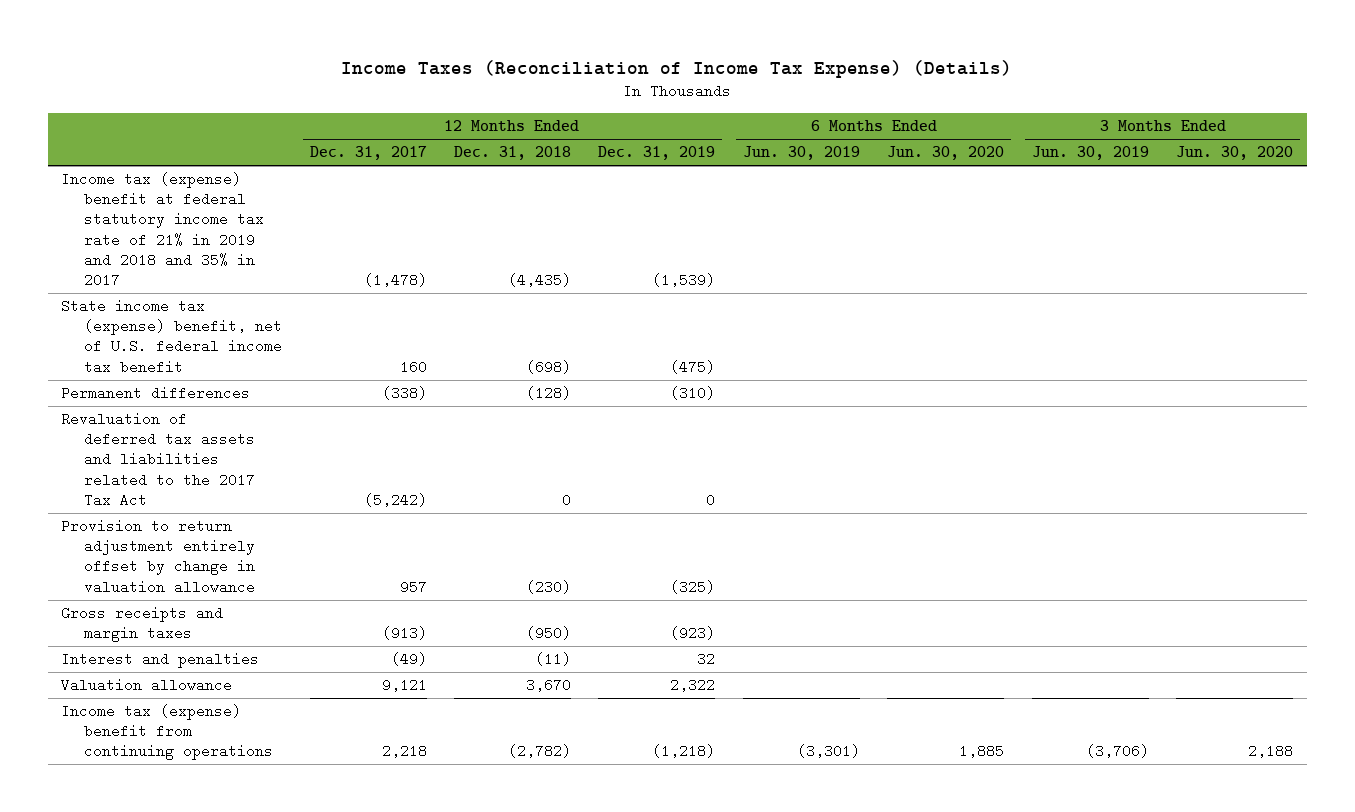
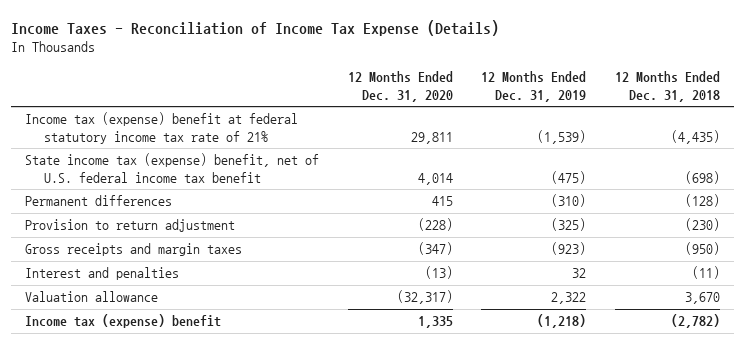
- Income Taxes (Reconciliation of Income Tax Expense) (Details)
+ Income Taxes - Reconciliation of Income Tax Expense (Details)
- | 12 Months Ended Dec. 31, 2017 | 12 Months Ended Dec. 31, 2018 | 12 Months Ended Dec. 31, 2019 | 6 Months Ended Jun. 30, 2019 | 6 Months Ended Jun. 30, 2020 | 3 Months Ended Jun. 30, 2019 | 3 Months Ended Jun. 30, 2020
+ | 12 Months Ended Dec. 31, 2020 | 12 Months Ended Dec. 31, 2019 | 12 Months Ended Dec. 31, 2018
- Income tax (expense) benefit at federal statutory income tax rate of 21% in 2019 and 2018 and 35% in 2017 | (1,478) | (4,435) | (1,539) | | | |
+ Income tax (expense) benefit at federal statutory income tax rate of 21% | 29,811 | (1,539) | (4,435)
- Revaluation of deferred tax assets and liabilities related to the 2017 Tax Act | (5,242) | 0 | 0 | | | |
- Provision to return adjustment entirely offset by change in valuation allowance | 957 | (230) | (325) | | | |
+ Provision to return adjustment | (228) | (325) | (230)
- Income tax (expense) benefit from continuing operations | 2,218 | (2,782) | (1,218) | (3,301) | 1,885 | (3,706) | 2,188
+ Income tax (expense) benefit | 1,335 | (1,218) | (2,782)

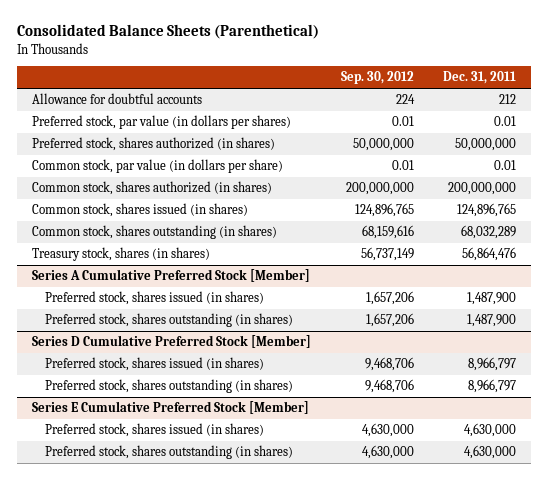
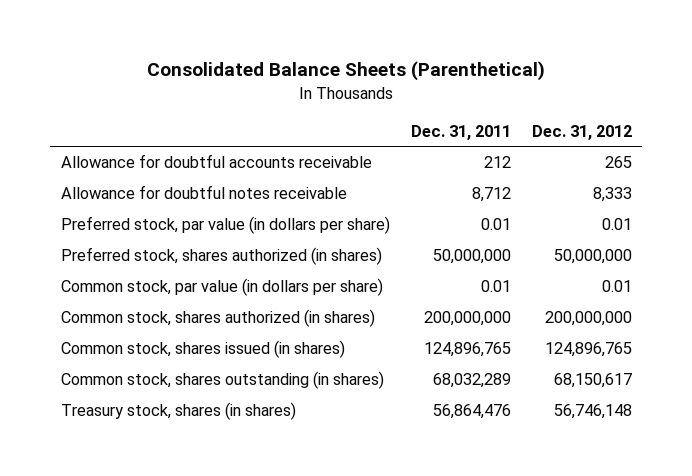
- | Sep. 30, 2012 | Dec. 31, 2011
+ | Dec. 31, 2011 | Dec. 31, 2012
- Allowance for doubtful accounts | 224 | 212
- Preferred stock, par value (in dollars per shares) | 0.01 | 0.01
+ Allowance for doubtful accounts receivable | 212 | 265
+ Allowance for doubtful notes receivable | 8,712 | 8,333
+ Preferred stock, par value (in dollars per share) | 0.01 | 0.01
- Series A Cumulative Preferred Stock [Member]
- Preferred stock, shares issued (in shares) | 1,657,206 | 1,487,900
- Preferred stock, shares outstanding (in shares) | 1,657,206 | 1,487,900
- Series D Cumulative Preferred Stock [Member]
- Preferred stock, shares issued (in shares) | 9,468,706 | 8,966,797
- Preferred stock, shares outstanding (in shares) | 9,468,706 | 8,966,797
- Series E Cumulative Preferred Stock [Member]
- Preferred stock, shares issued (in shares) | 4,630,000 | 4,630,000
- Preferred stock, shares outstanding (in shares) | 4,630,000 | 4,630,000

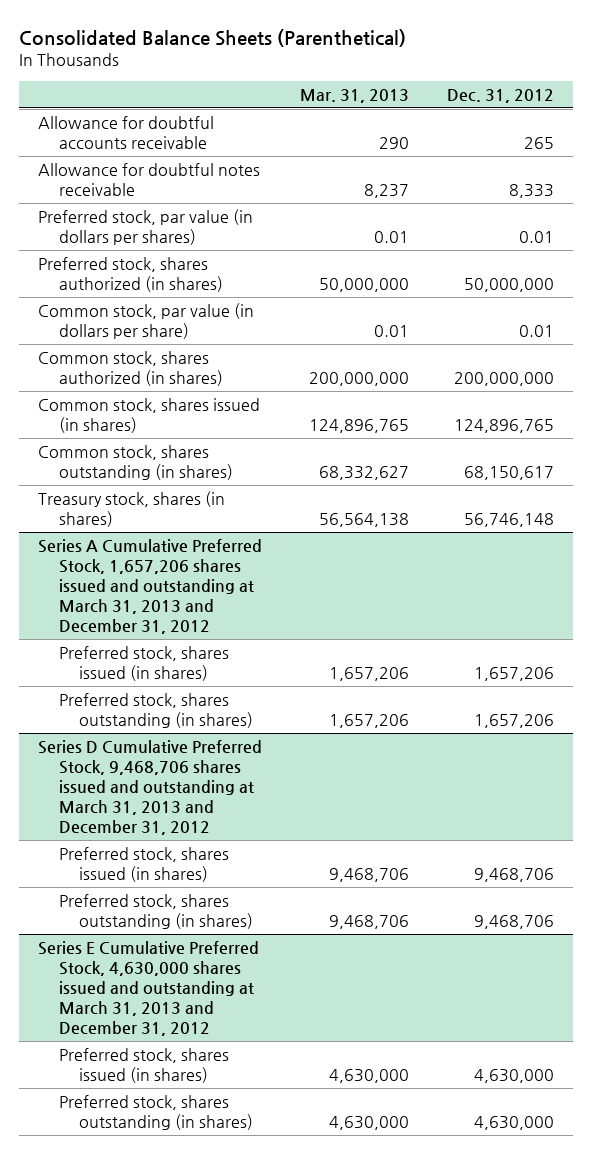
- | Dec. 31, 2011 | Dec. 31, 2012
+ | Mar. 31, 2013 | Dec. 31, 2012
- Preferred stock, par value (in dollars per share) | 0.01 | 0.01
+ Preferred stock, par value (in dollars per shares) | 0.01 | 0.01
+ Series A Cumulative Preferred Stock, 1,657,206 shares issued and outstanding at March 31, 2013 and December 31, 2012
+ Preferred stock, shares issued (in shares) | 1,657,206 | 1,657,206
+ Preferred stock, shares outstanding (in shares) | 1,657,206 | 1,657,206
+ Series D Cumulative Preferred Stock, 9,468,706 shares issued and outstanding at March 31, 2013 and December 31, 2012
+ Preferred stock, shares issued (in shares) | 9,468,706 | 9,468,706
+ Preferred stock, shares outstanding (in shares) | 9,468,706 | 9,468,706
+ Series E Cumulative Preferred Stock, 4,630,000 shares issued and outstanding at March 31, 2013 and December 31, 2012
+ Preferred stock, shares issued (in shares) | 4,630,000 | 4,630,000
+ Preferred stock, shares outstanding (in shares) | 4,630,000 | 4,630,000

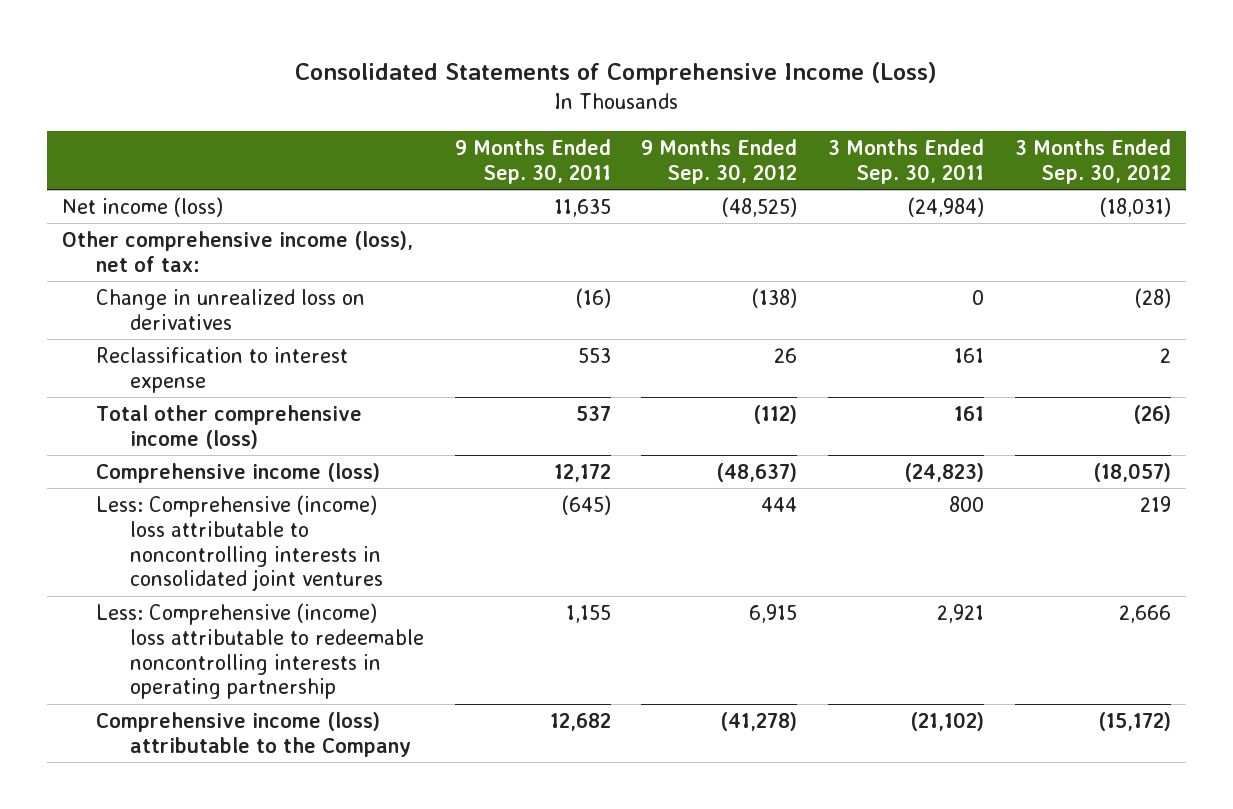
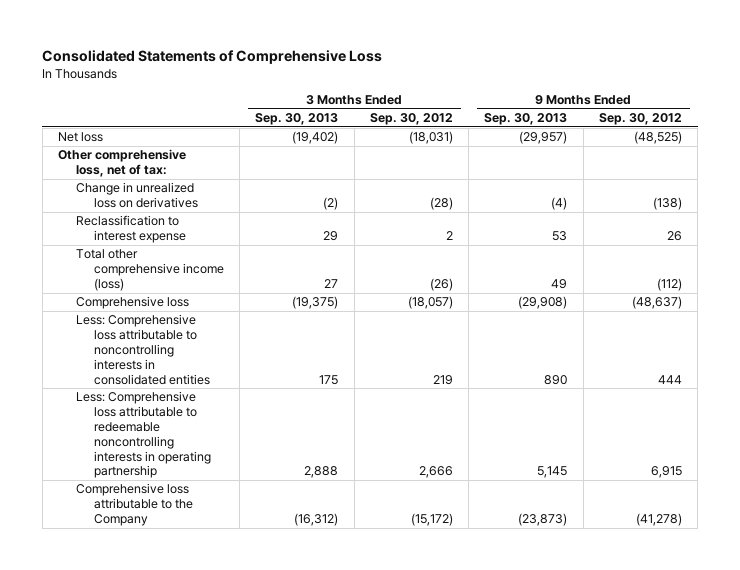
- Consolidated Statements of Comprehensive Income (Loss)
+ Consolidated Statements of Comprehensive Loss
- | 9 Months Ended Sep. 30, 2011 | 9 Months Ended Sep. 30, 2012 | 3 Months Ended Sep. 30, 2011 | 3 Months Ended Sep. 30, 2012
+ | 3 Months Ended Sep. 30, 2013 | 3 Months Ended Sep. 30, 2012 | 9 Months Ended Sep. 30, 2013 | 9 Months Ended Sep. 30, 2012
- Net income (loss) | 11,635 | (48,525) | (24,984) | (18,031)
- Other comprehensive income (loss), net of tax:
+ Net loss | (19,402) | (18,031) | (29,957) | (48,525)
+ Other comprehensive loss, net of tax:
- Comprehensive income (loss) | 12,172 | (48,637) | (24,823) | (18,057)
- Less: Comprehensive (income) loss attributable to noncontrolling interests in consolidated joint ventures | (645) | 444 | 800 | 219
- Less: Comprehensive (income) loss attributable to redeemable noncontrolling interests in operating partnership | 1,155 | 6,915 | 2,921 | 2,666
- Comprehensive income (loss) attributable to the Company | 12,682 | (41,278) | (21,102) | (15,172)
+ Comprehensive loss | (19,375) | (18,057) | (29,908) | (48,637)
+ Less: Comprehensive loss attributable to noncontrolling interests in consolidated entities | 175 | 219 | 890 | 444
+ Less: Comprehensive loss attributable to redeemable noncontrolling interests in operating partnership | 2,888 | 2,666 | 5,145 | 6,915
+ Comprehensive loss attributable to the Company | (16,312) | (15,172) | (23,873) | (41,278)

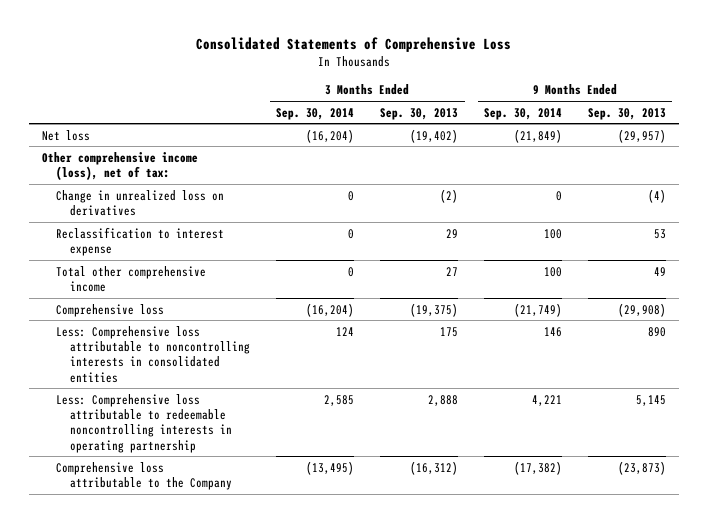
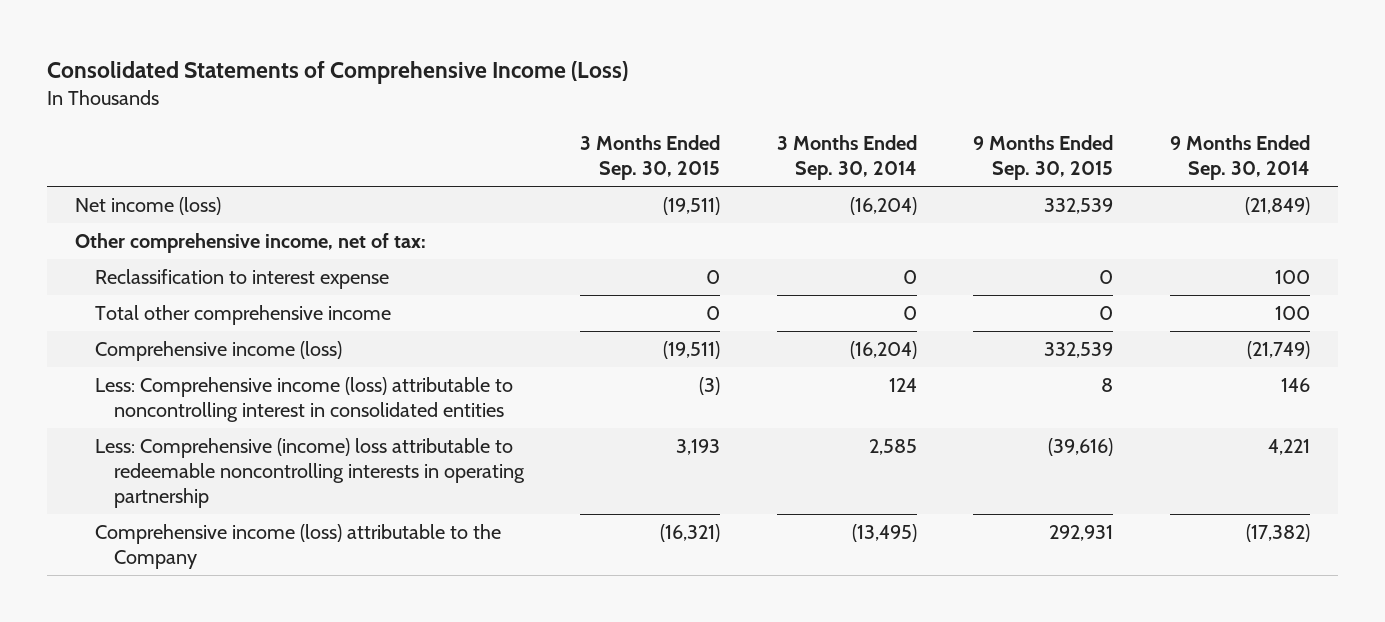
- Consolidated Statements of Comprehensive Loss
+ Consolidated Statements of Comprehensive Income (Loss)
- | 3 Months Ended Sep. 30, 2014 | 3 Months Ended Sep. 30, 2013 | 9 Months Ended Sep. 30, 2014 | 9 Months Ended Sep. 30, 2013
+ | 3 Months Ended Sep. 30, 2015 | 3 Months Ended Sep. 30, 2014 | 9 Months Ended Sep. 30, 2015 | 9 Months Ended Sep. 30, 2014
- Net loss | (16,204) | (19,402) | (21,849) | (29,957)
- Other comprehensive income (loss), net of tax:
- Change in unrealized loss on derivatives | 0 | (2) | 0 | (4)
+ Net income (loss) | (19,511) | (16,204) | 332,539 | (21,849)
+ Other comprehensive income, net of tax:
- Comprehensive loss | (16,204) | (19,375) | (21,749) | (29,908)
- Less: Comprehensive loss attributable to noncontrolling interests in consolidated entities | 124 | 175 | 146 | 890
- Less: Comprehensive loss attributable to redeemable noncontrolling interests in operating partnership | 2,585 | 2,888 | 4,221 | 5,145
- Comprehensive loss attributable to the Company | (13,495) | (16,312) | (17,382) | (23,873)
+ Comprehensive income (loss) | (19,511) | (16,204) | 332,539 | (21,749)
+ Less: Comprehensive income (loss) attributable to noncontrolling interest in consolidated entities | (3) | 124 | 8 | 146
+ Less: Comprehensive (income) loss attributable to redeemable noncontrolling interests in operating partnership | 3,193 | 2,585 | (39,616) | 4,221
+ Comprehensive income (loss) attributable to the Company | (16,321) | (13,495) | 292,931 | (17,382)

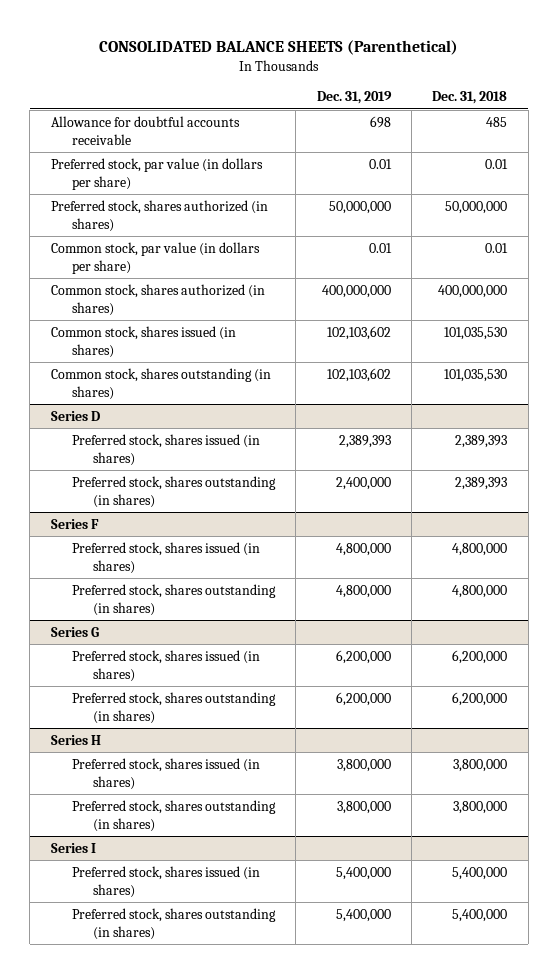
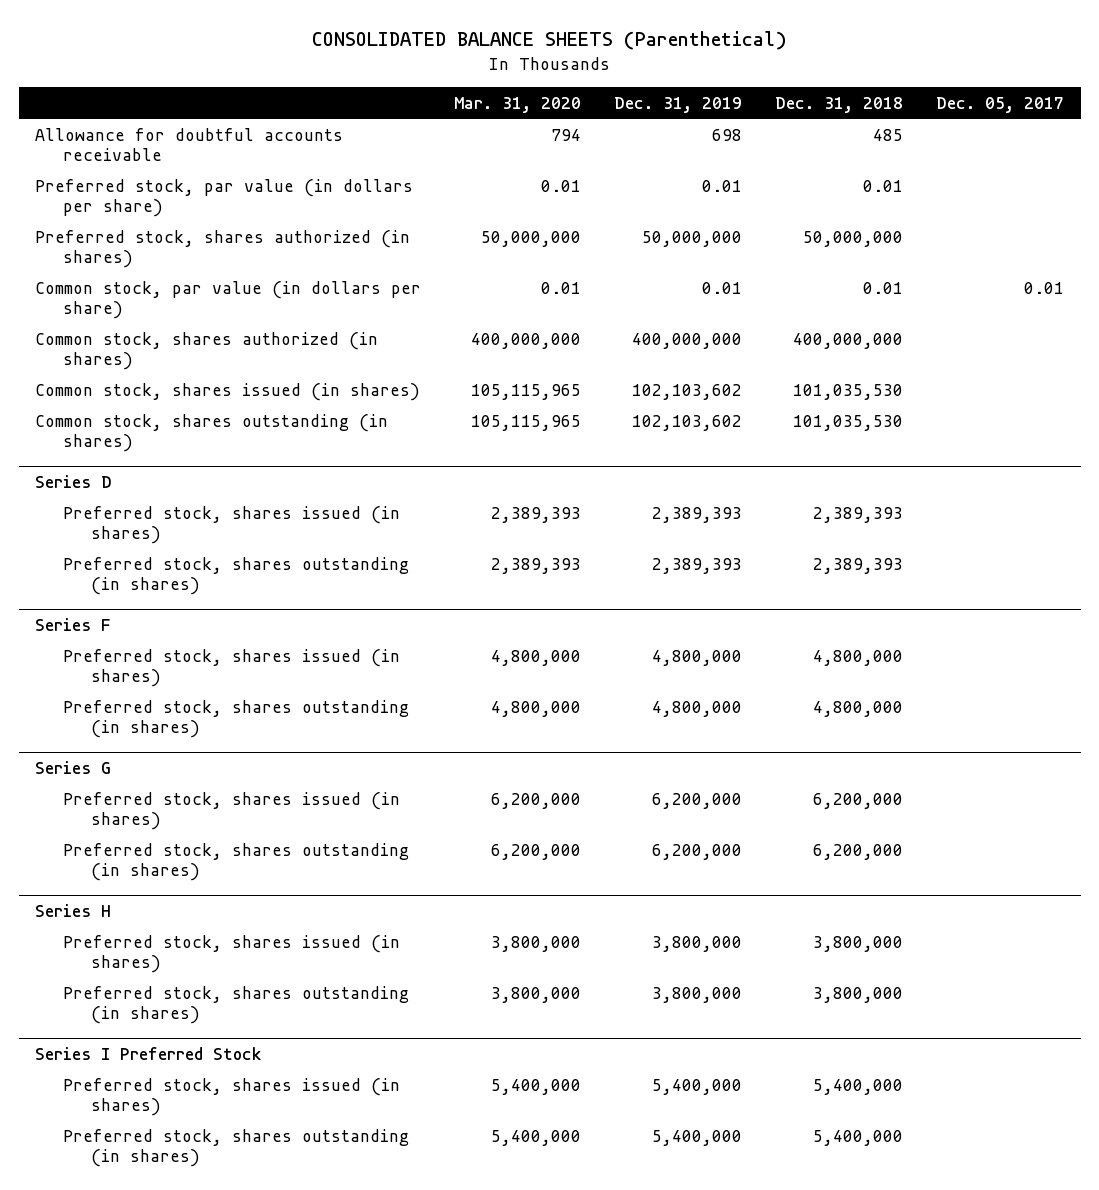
- | Dec. 31, 2019 | Dec. 31, 2018
+ | Mar. 31, 2020 | Dec. 31, 2019 | Dec. 31, 2018 | Dec. 05, 2017
@ Series D
- Preferred stock, shares outstanding (in shares) | 2,400,000 | 2,389,393
+ Preferred stock, shares outstanding (in shares) | 2,389,393 | 2,389,393 | 2,389,393 |
- Series I
+ Series I Preferred Stock

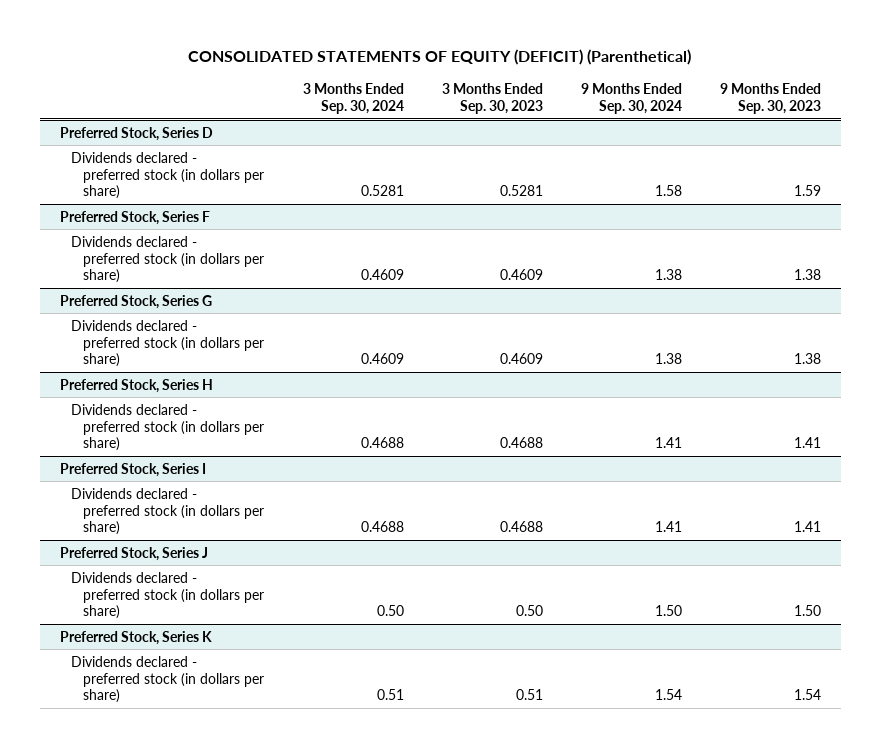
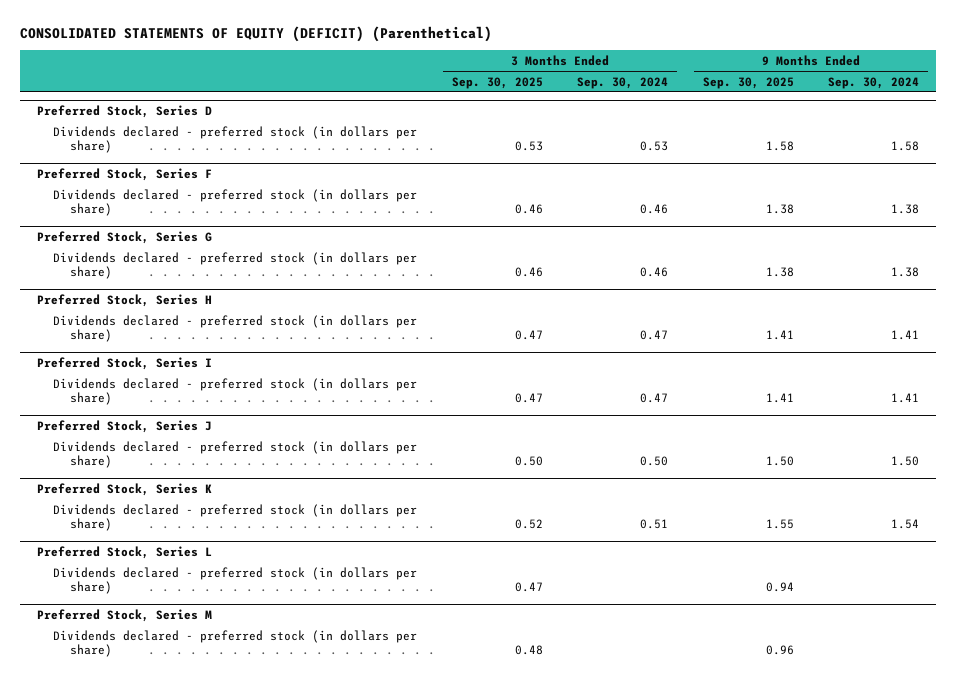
- | 3 Months Ended Sep. 30, 2024 | 3 Months Ended Sep. 30, 2023 | 9 Months Ended Sep. 30, 2024 | 9 Months Ended Sep. 30, 2023
+ | 3 Months Ended Sep. 30, 2025 | 3 Months Ended Sep. 30, 2024 | 9 Months Ended Sep. 30, 2025 | 9 Months Ended Sep. 30, 2024
@ Preferred Stock, Series D
- Dividends declared - preferred stock (in dollars per share) | 0.5281 | 0.5281 | 1.58 | 1.59
+ Dividends declared - preferred stock (in dollars per share) | 0.53 | 0.53 | 1.58 | 1.58
@ Preferred Stock, Series F
- Dividends declared - preferred stock (in dollars per share) | 0.4609 | 0.4609 | 1.38 | 1.38
+ Dividends declared - preferred stock (in dollars per share) | 0.46 | 0.46 | 1.38 | 1.38
@ Preferred Stock, Series G
- Dividends declared - preferred stock (in dollars per share) | 0.4609 | 0.4609 | 1.38 | 1.38
+ Dividends declared - preferred stock (in dollars per share) | 0.46 | 0.46 | 1.38 | 1.38
@ Preferred Stock, Series H
- Dividends declared - preferred stock (in dollars per share) | 0.4688 | 0.4688 | 1.41 | 1.41
+ Dividends declared - preferred stock (in dollars per share) | 0.47 | 0.47 | 1.41 | 1.41
@ Preferred Stock, Series I
- Dividends declared - preferred stock (in dollars per share) | 0.4688 | 0.4688 | 1.41 | 1.41
+ Dividends declared - preferred stock (in dollars per share) | 0.47 | 0.47 | 1.41 | 1.41
+ Preferred Stock, Series L
+ Dividends declared - preferred stock (in dollars per share) | 0.47 | | 0.94 |
+ Preferred Stock, Series M
+ Dividends declared - preferred stock (in dollars per share) | 0.48 | | 0.96 |

